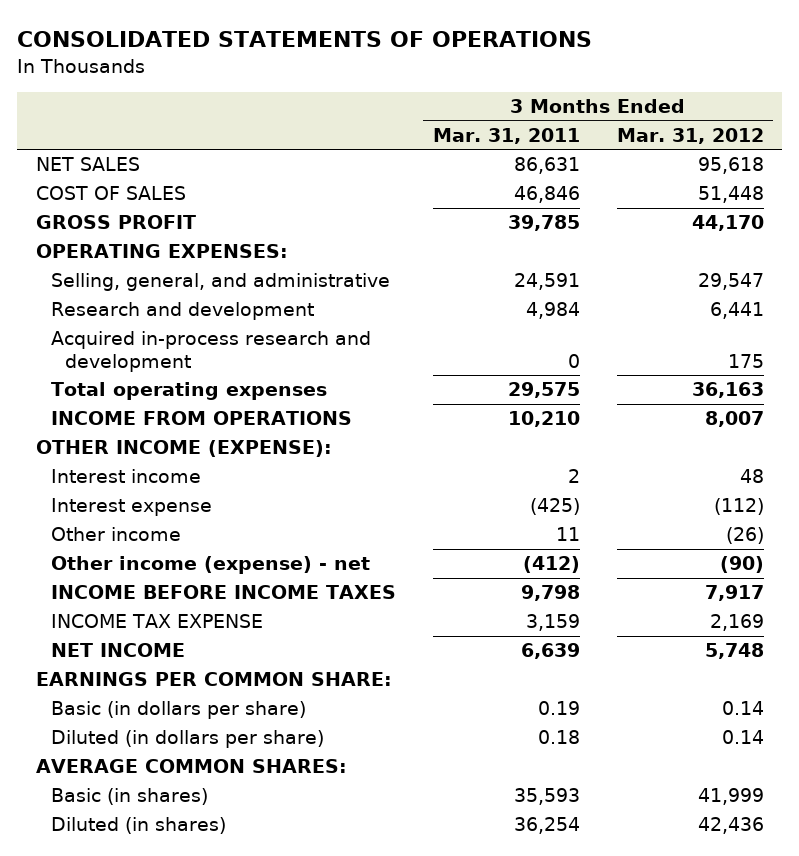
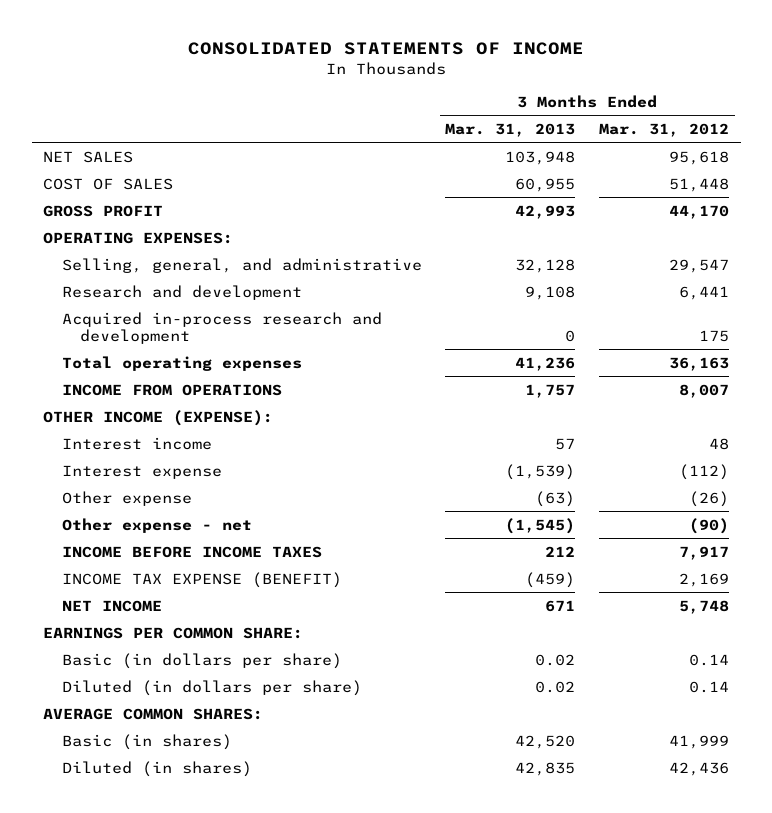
- CONSOLIDATED STATEMENTS OF OPERATIONS
+ CONSOLIDATED STATEMENTS OF INCOME
- | 3 Months Ended Mar. 31, 2011 | 3 Months Ended Mar. 31, 2012
+ | 3 Months Ended Mar. 31, 2013 | 3 Months Ended Mar. 31, 2012
- Other income | 11 | (26)
- Other income (expense) - net | (412) | (90)
+ Other expense | (63) | (26)
+ Other expense - net | (1,545) | (90)
- INCOME TAX EXPENSE | 3,159 | 2,169
+ INCOME TAX EXPENSE (BENEFIT) | (459) | 2,169

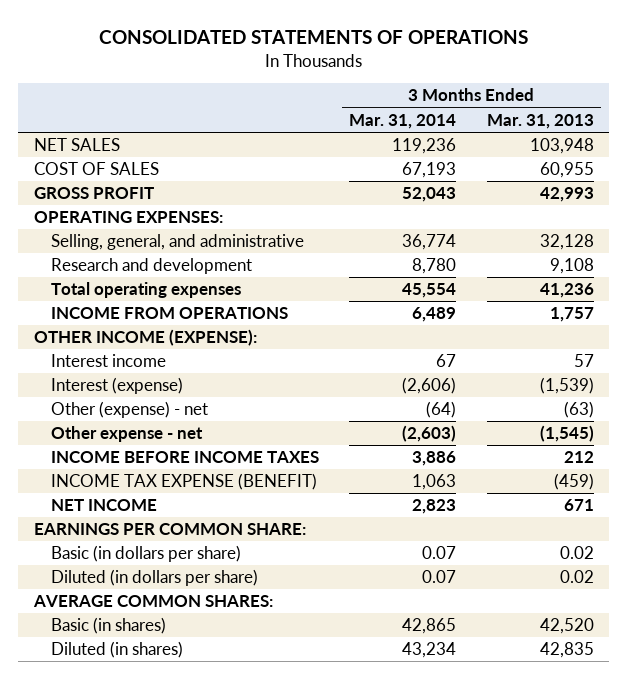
- CONSOLIDATED STATEMENTS OF INCOME
+ CONSOLIDATED STATEMENTS OF OPERATIONS
- | 3 Months Ended Mar. 31, 2013 | 3 Months Ended Mar. 31, 2012
+ | 3 Months Ended Mar. 31, 2014 | 3 Months Ended Mar. 31, 2013
- Acquired in-process research and development | 0 | 175
- Interest expense | (1,539) | (112)
- Other expense | (63) | (26)
+ Interest (expense) | (2,606) | (1,539)
+ Other (expense) - net | (64) | (63)

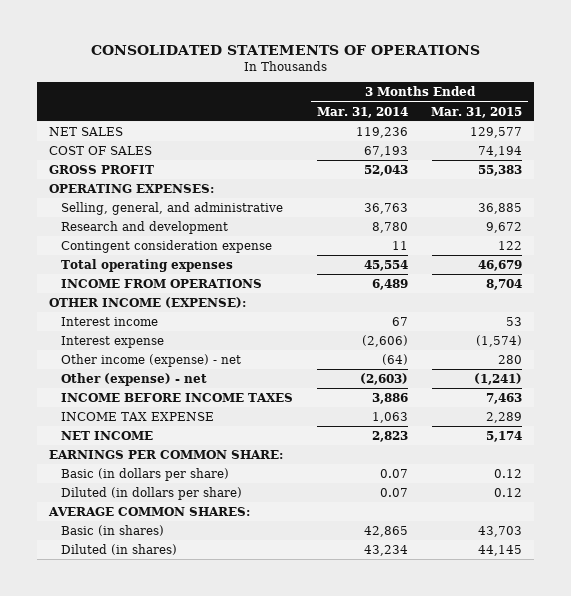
- | 3 Months Ended Mar. 31, 2014 | 3 Months Ended Mar. 31, 2013
+ | 3 Months Ended Mar. 31, 2014 | 3 Months Ended Mar. 31, 2015
- Selling, general, and administrative | 36,774 | 32,128
+ Selling, general, and administrative | 36,763 | 36,885
+ Contingent consideration expense | 11 | 122
- Interest (expense) | (2,606) | (1,539)
- Other (expense) - net | (64) | (63)
- Other expense - net | (2,603) | (1,545)
+ Interest expense | (2,606) | (1,574)
+ Other income (expense) - net | (64) | 280
+ Other (expense) - net | (2,603) | (1,241)
- INCOME TAX EXPENSE (BENEFIT) | 1,063 | (459)
+ INCOME TAX EXPENSE | 1,063 | 2,289

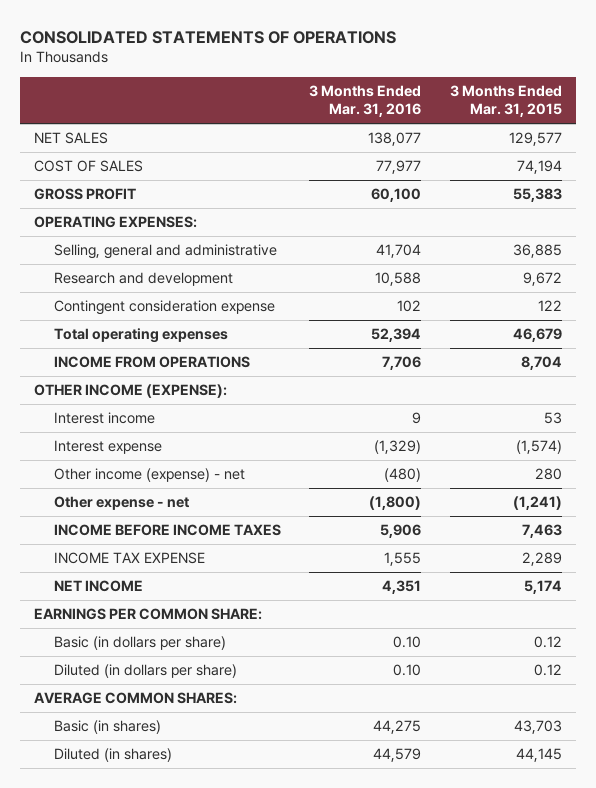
- | 3 Months Ended Mar. 31, 2014 | 3 Months Ended Mar. 31, 2015
+ | 3 Months Ended Mar. 31, 2016 | 3 Months Ended Mar. 31, 2015
- Selling, general, and administrative | 36,763 | 36,885
+ Selling, general and administrative | 41,704 | 36,885
- Other (expense) - net | (2,603) | (1,241)
+ Other expense - net | (1,800) | (1,241)

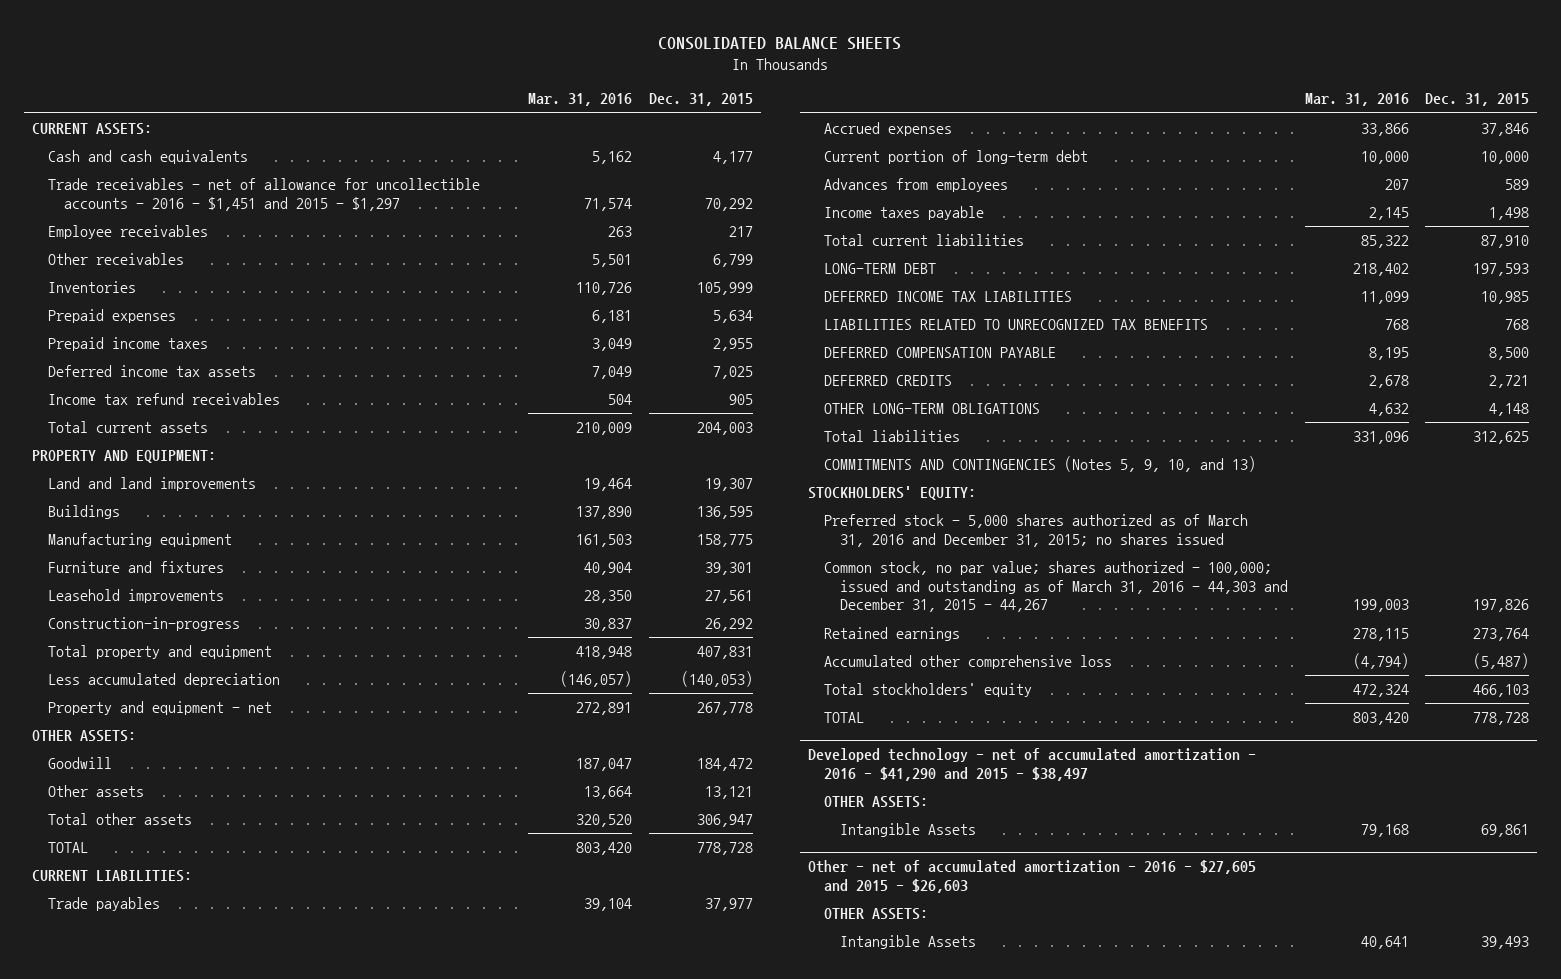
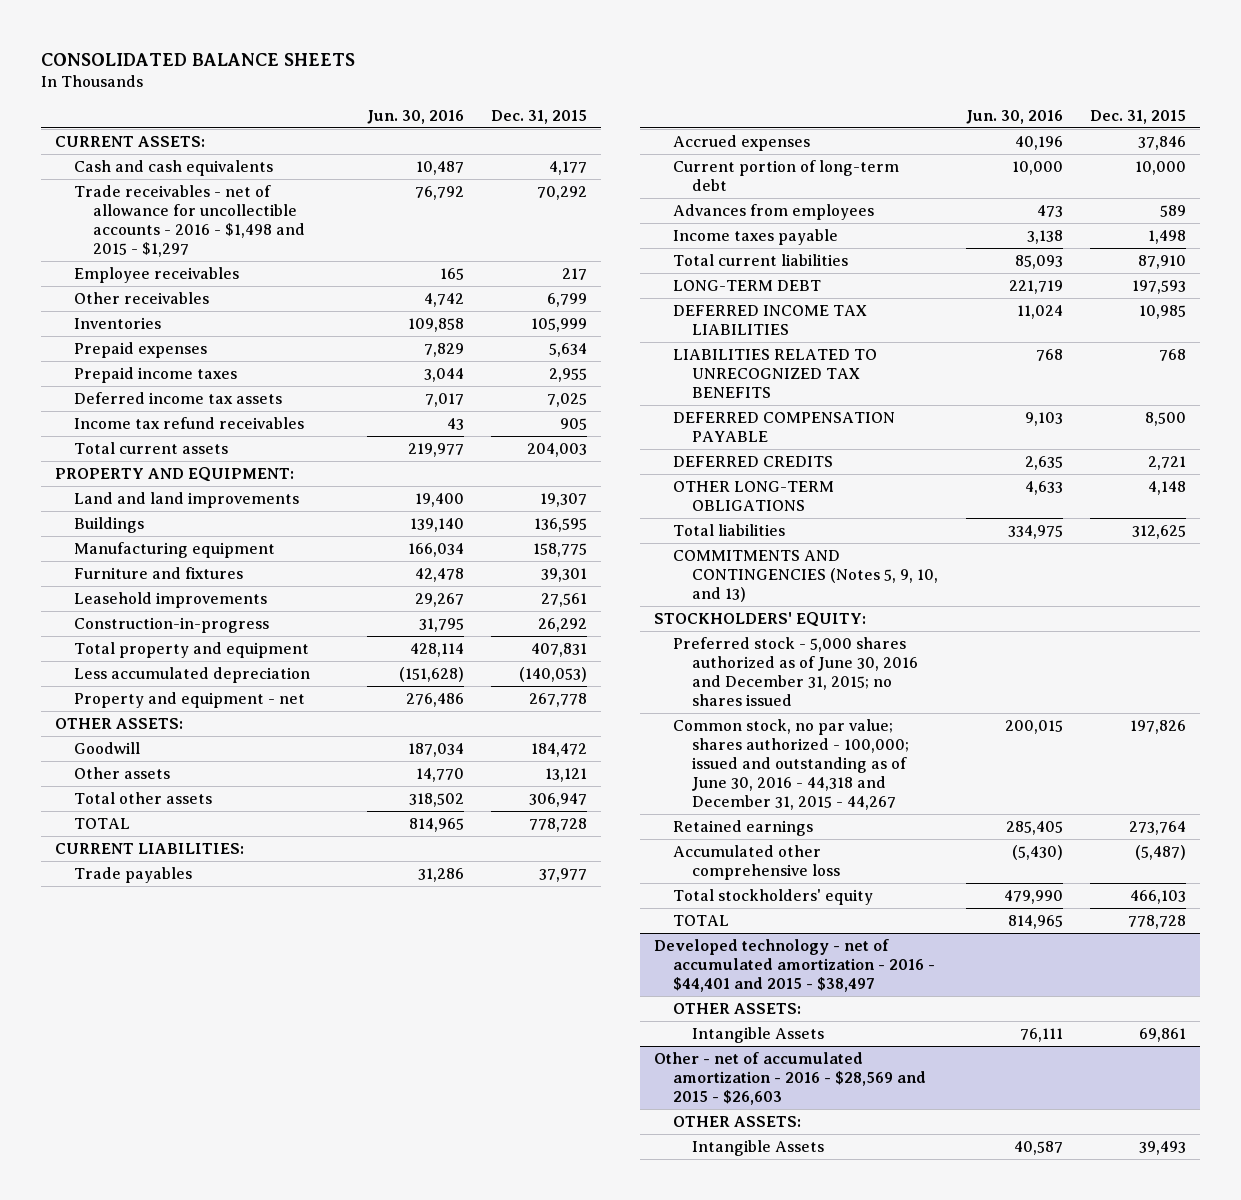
- | Mar. 31, 2016 | Dec. 31, 2015
+ | Jun. 30, 2016 | Dec. 31, 2015
- Trade receivables - net of allowance for uncollectible accounts - 2016 - $1,451 and 2015 - $1,297 | 71,574 | 70,292
+ Trade receivables - net of allowance for uncollectible accounts - 2016 - $1,498 and 2015 - $1,297 | 76,792 | 70,292
- Preferred stock - 5,000 shares authorized as of March 31, 2016 and December 31, 2015; no shares issued
- Common stock, no par value; shares authorized - 100,000; issued and outstanding as of March 31, 2016 - 44,303 and December 31, 2015 - 44,267 | 199,003 | 197,826
+ Preferred stock - 5,000 shares authorized as of June 30, 2016 and December 31, 2015; no shares issued
+ Common stock, no par value; shares authorized - 100,000; issued and outstanding as of June 30, 2016 - 44,318 and December 31, 2015 - 44,267 | 200,015 | 197,826
- Developed technology - net of accumulated amortization - 2016 - $41,290 and 2015 - $38,497
+ Developed technology - net of accumulated amortization - 2016 - $44,401 and 2015 - $38,497
- Other - net of accumulated amortization - 2016 - $27,605 and 2015 - $26,603
+ Other - net of accumulated amortization - 2016 - $28,569 and 2015 - $26,603

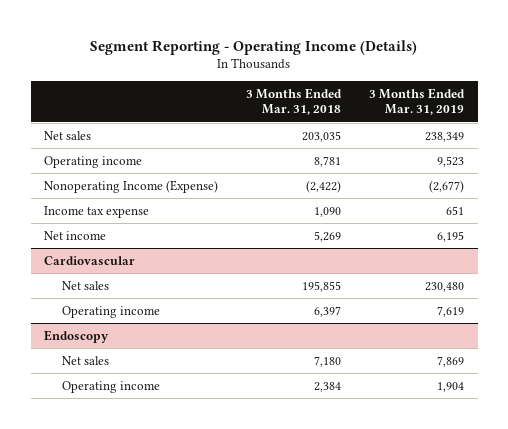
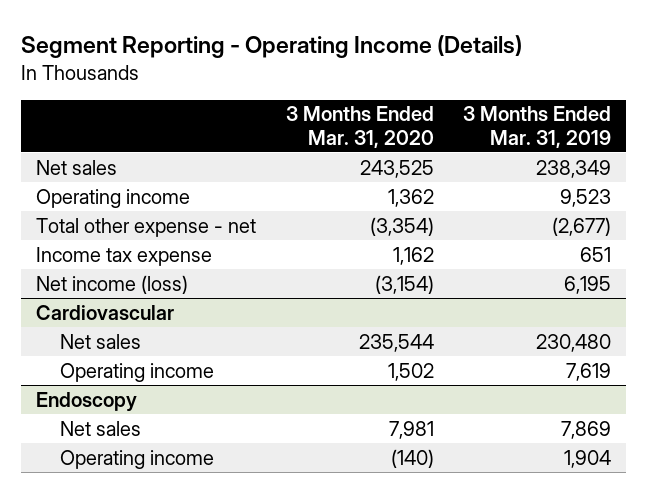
- | 3 Months Ended Mar. 31, 2018 | 3 Months Ended Mar. 31, 2019
+ | 3 Months Ended Mar. 31, 2020 | 3 Months Ended Mar. 31, 2019
- Nonoperating Income (Expense) | (2,422) | (2,677)
+ Total other expense - net | (3,354) | (2,677)
- Net income | 5,269 | 6,195
+ Net income (loss) | (3,154) | 6,195

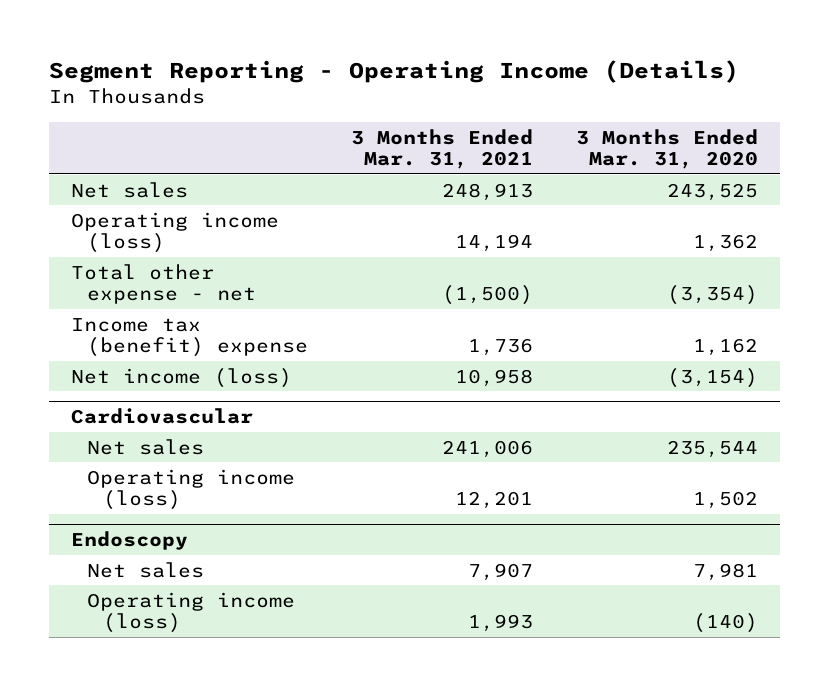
- | 3 Months Ended Mar. 31, 2020 | 3 Months Ended Mar. 31, 2019
+ | 3 Months Ended Mar. 31, 2021 | 3 Months Ended Mar. 31, 2020
- Operating income | 1,362 | 9,523
+ Operating income (loss) | 14,194 | 1,362
- Income tax expense | 1,162 | 651
+ Income tax (benefit) expense | 1,736 | 1,162
@ Cardiovascular
- Operating income | 1,502 | 7,619
+ Operating income (loss) | 12,201 | 1,502
@ Endoscopy
- Operating income | (140) | 1,904
+ Operating income (loss) | 1,993 | (140)

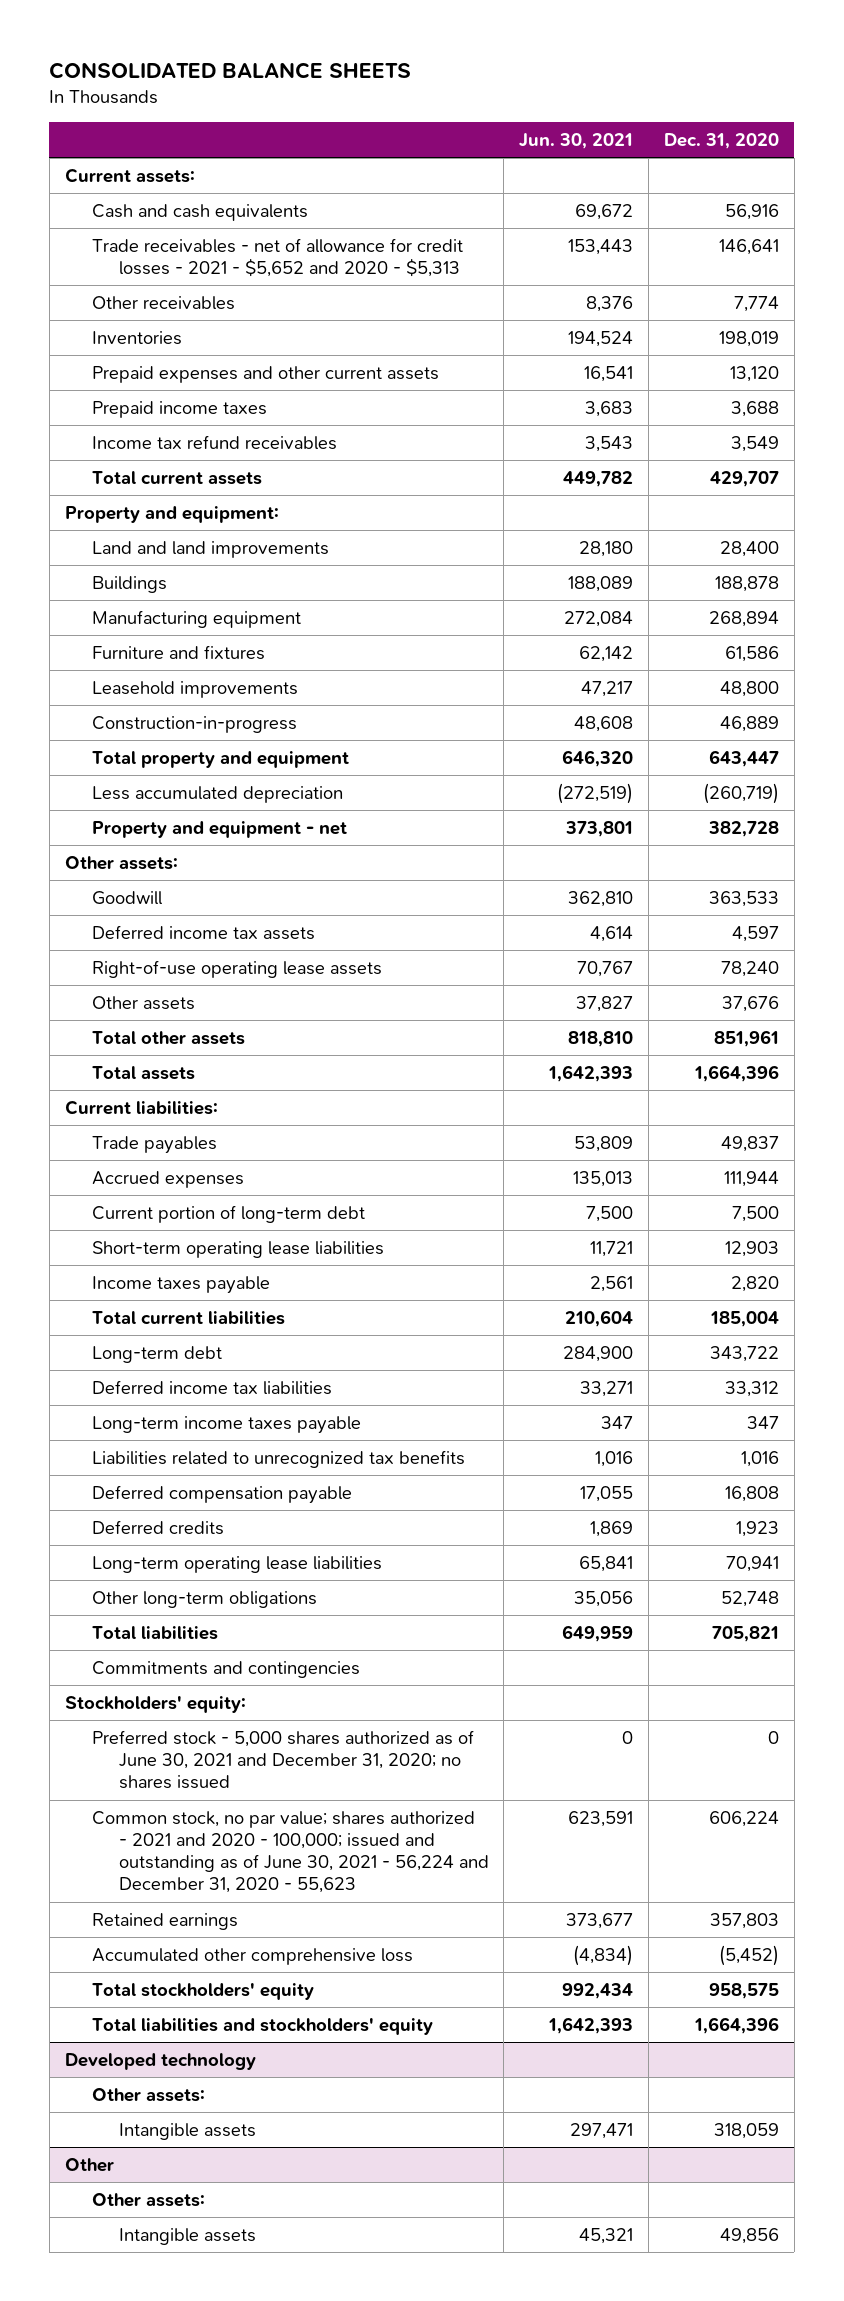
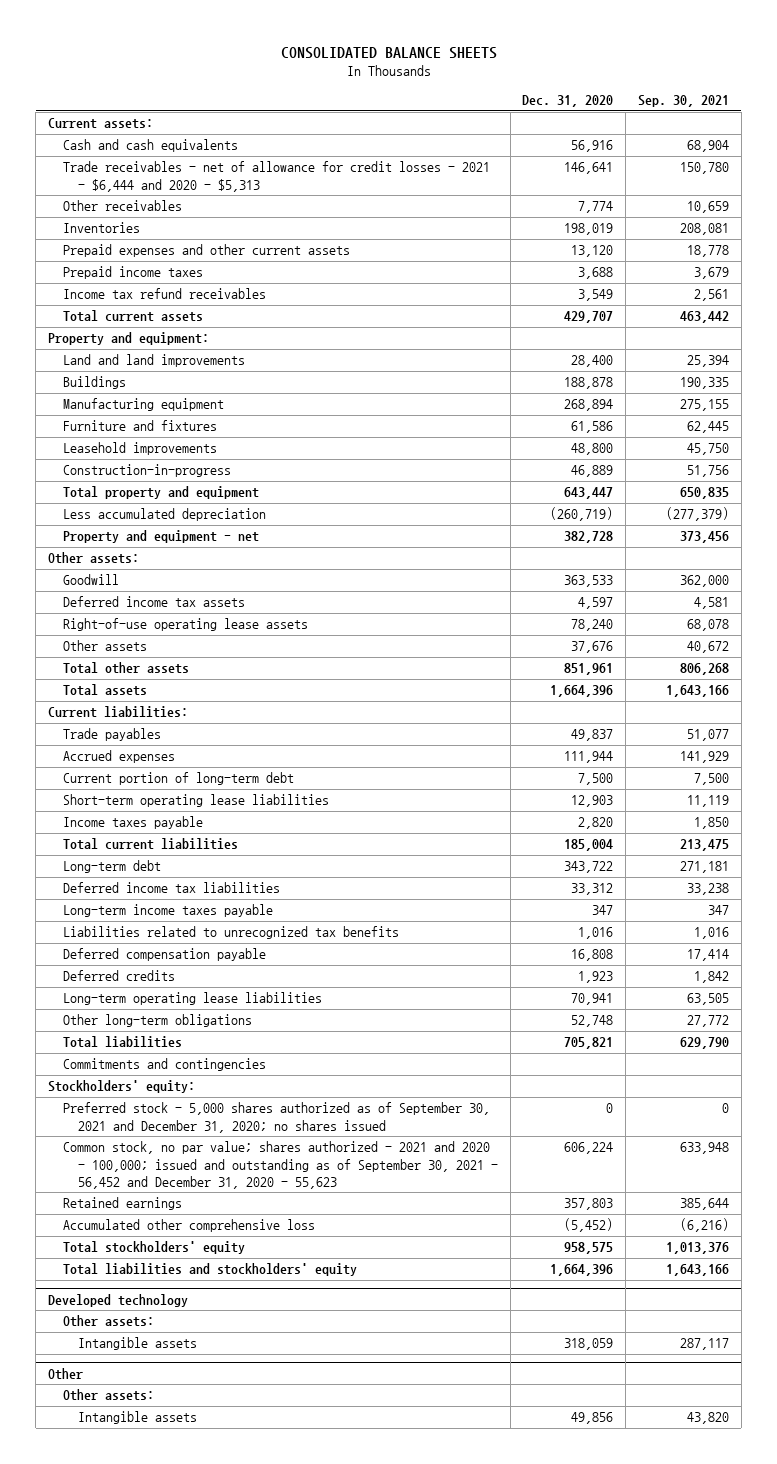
- | Jun. 30, 2021 | Dec. 31, 2020
+ | Dec. 31, 2020 | Sep. 30, 2021
- Trade receivables - net of allowance for credit losses - 2021 - $5,652 and 2020 - $5,313 | 153,443 | 146,641
+ Trade receivables - net of allowance for credit losses - 2021 - $6,444 and 2020 - $5,313 | 146,641 | 150,780
- Preferred stock - 5,000 shares authorized as of June 30, 2021 and December 31, 2020; no shares issued | 0 | 0
- Common stock, no par value; shares authorized - 2021 and 2020 - 100,000; issued and outstanding as of June 30, 2021 - 56,224 and December 31, 2020 - 55,623 | 623,591 | 606,224
+ Preferred stock - 5,000 shares authorized as of September 30, 2021 and December 31, 2020; no shares issued | 0 | 0
+ Common stock, no par value; shares authorized - 2021 and 2020 - 100,000; issued and outstanding as of September 30, 2021 - 56,452 and December 31, 2020 - 55,623 | 606,224 | 633,948

